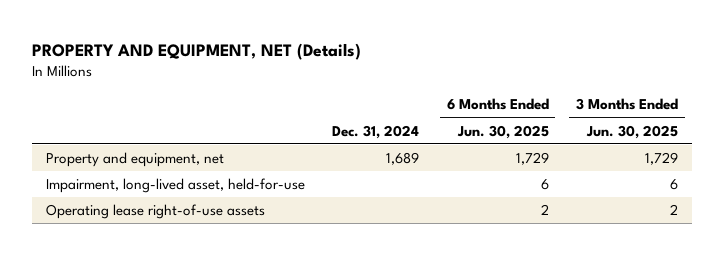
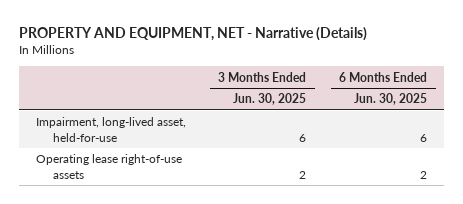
- PROPERTY AND EQUIPMENT, NET (Details)
+ PROPERTY AND EQUIPMENT, NET - Narrative (Details)
- | Dec. 31, 2024 | 6 Months Ended Jun. 30, 2025 | 3 Months Ended Jun. 30, 2025
+ | 3 Months Ended Jun. 30, 2025 | 6 Months Ended Jun. 30, 2025
- Property and equipment, net | 1,689 | 1,729 | 1,729

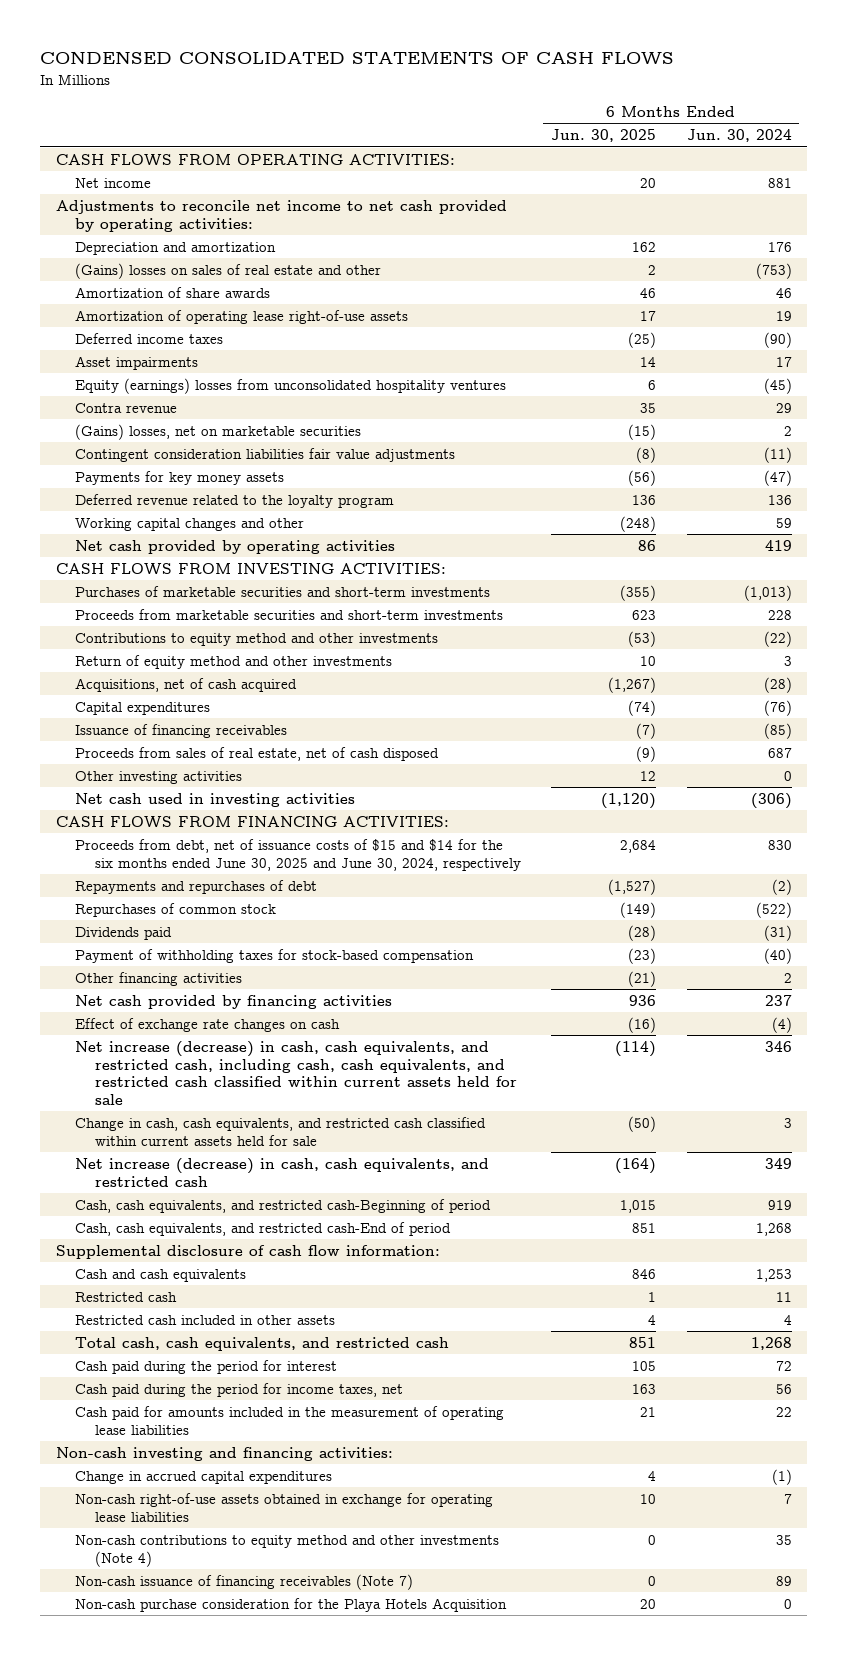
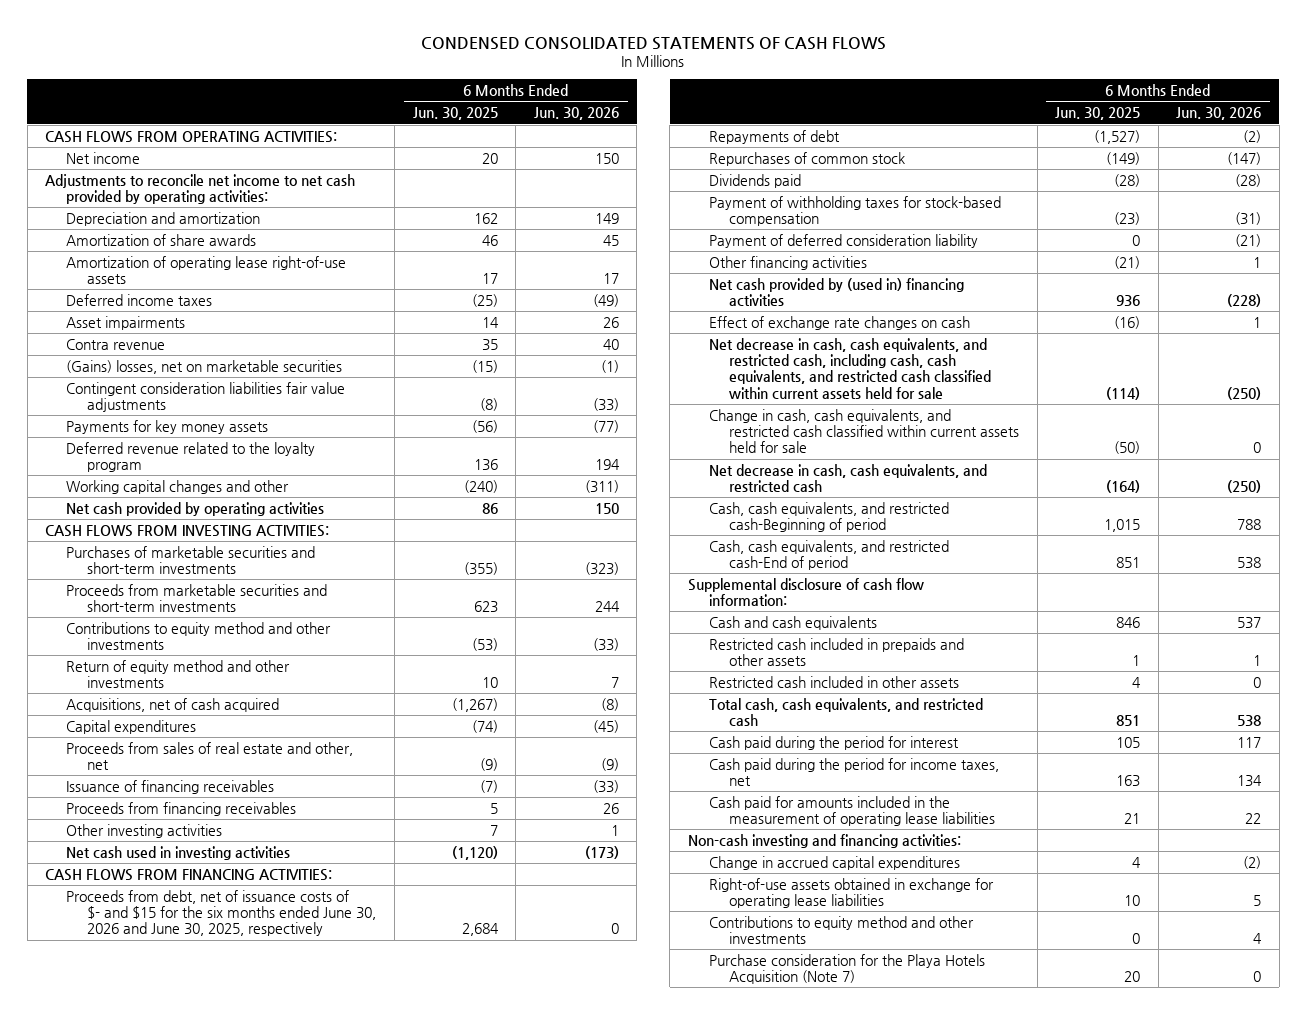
- | 6 Months Ended Jun. 30, 2025 | 6 Months Ended Jun. 30, 2024
+ | 6 Months Ended Jun. 30, 2025 | 6 Months Ended Jun. 30, 2026
- (Gains) losses on sales of real estate and other | 2 | (753)
- Equity (earnings) losses from unconsolidated hospitality ventures | 6 | (45)
- Working capital changes and other | (248) | 59
+ Working capital changes and other | (240) | (311)
+ Proceeds from sales of real estate and other, net | (9) | (9)
- Proceeds from sales of real estate, net of cash disposed | (9) | 687
- Other investing activities | 12 | 0
+ Proceeds from financing receivables | 5 | 26
+ Other investing activities | 7 | 1
- Proceeds from debt, net of issuance costs of $15 and $14 for the six months ended June 30, 2025 and June 30, 2024, respectively | 2,684 | 830
- Repayments and repurchases of debt | (1,527) | (2)
+ Proceeds from debt, net of issuance costs of $- and $15 for the six months ended June 30, 2026 and June 30, 2025, respectively | 2,684 | 0
+ Repayments of debt | (1,527) | (2)
+ Payment of deferred consideration liability | 0 | (21)
- Net cash provided by financing activities | 936 | 237
+ Net cash provided by (used in) financing activities | 936 | (228)
- Net increase (decrease) in cash, cash equivalents, and restricted cash, including cash, cash equivalents, and restricted cash classified within current assets held for sale | (114) | 346
+ Net decrease in cash, cash equivalents, and restricted cash, including cash, cash equivalents, and restricted cash classified within current assets held for sale | (114) | (250)
- Net increase (decrease) in cash, cash equivalents, and restricted cash | (164) | 349
+ Net decrease in cash, cash equivalents, and restricted cash | (164) | (250)
- Restricted cash | 1 | 11
+ Restricted cash included in prepaids and other assets | 1 | 1
- Non-cash right-of-use assets obtained in exchange for operating lease liabilities | 10 | 7
- Non-cash contributions to equity method and other investments (Note 4) | 0 | 35
- Non-cash issuance of financing receivables (Note 7) | 0 | 89
- Non-cash purchase consideration for the Playa Hotels Acquisition | 20 | 0
+ Right-of-use assets obtained in exchange for operating lease liabilities | 10 | 5
+ Contributions to equity method and other investments | 0 | 4
+ Purchase consideration for the Playa Hotels Acquisition (Note 7) | 20 | 0

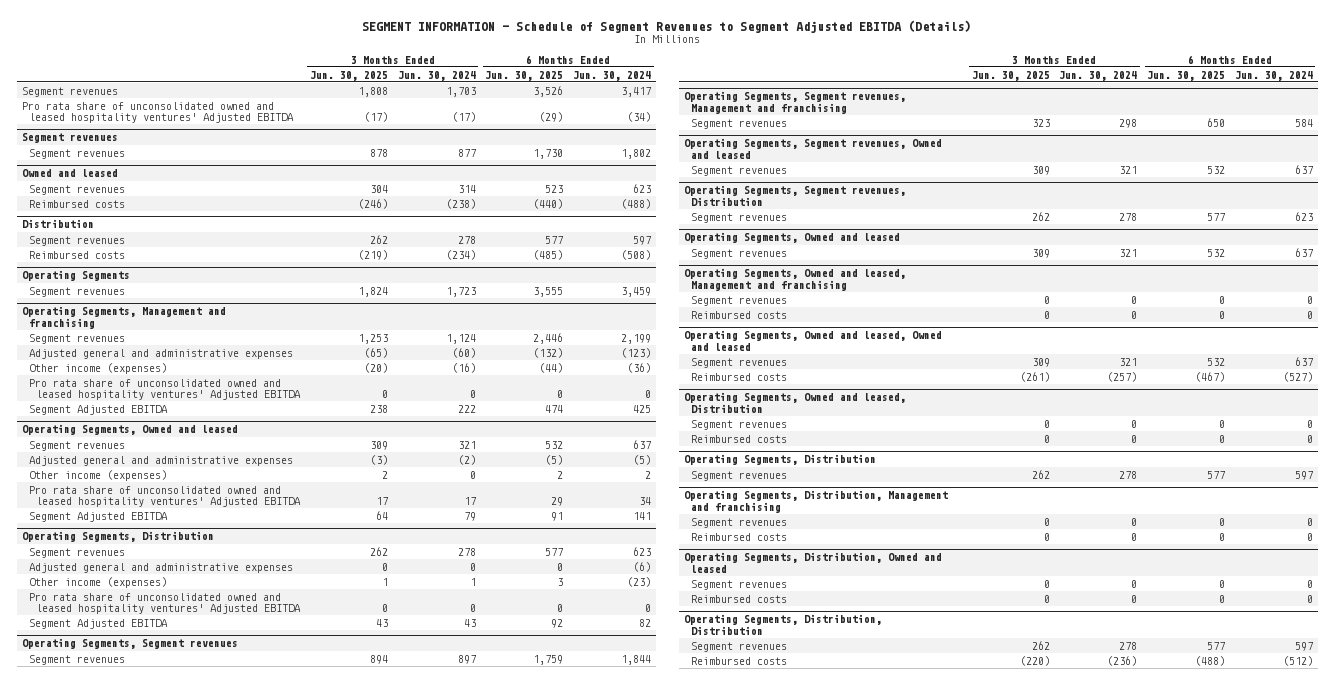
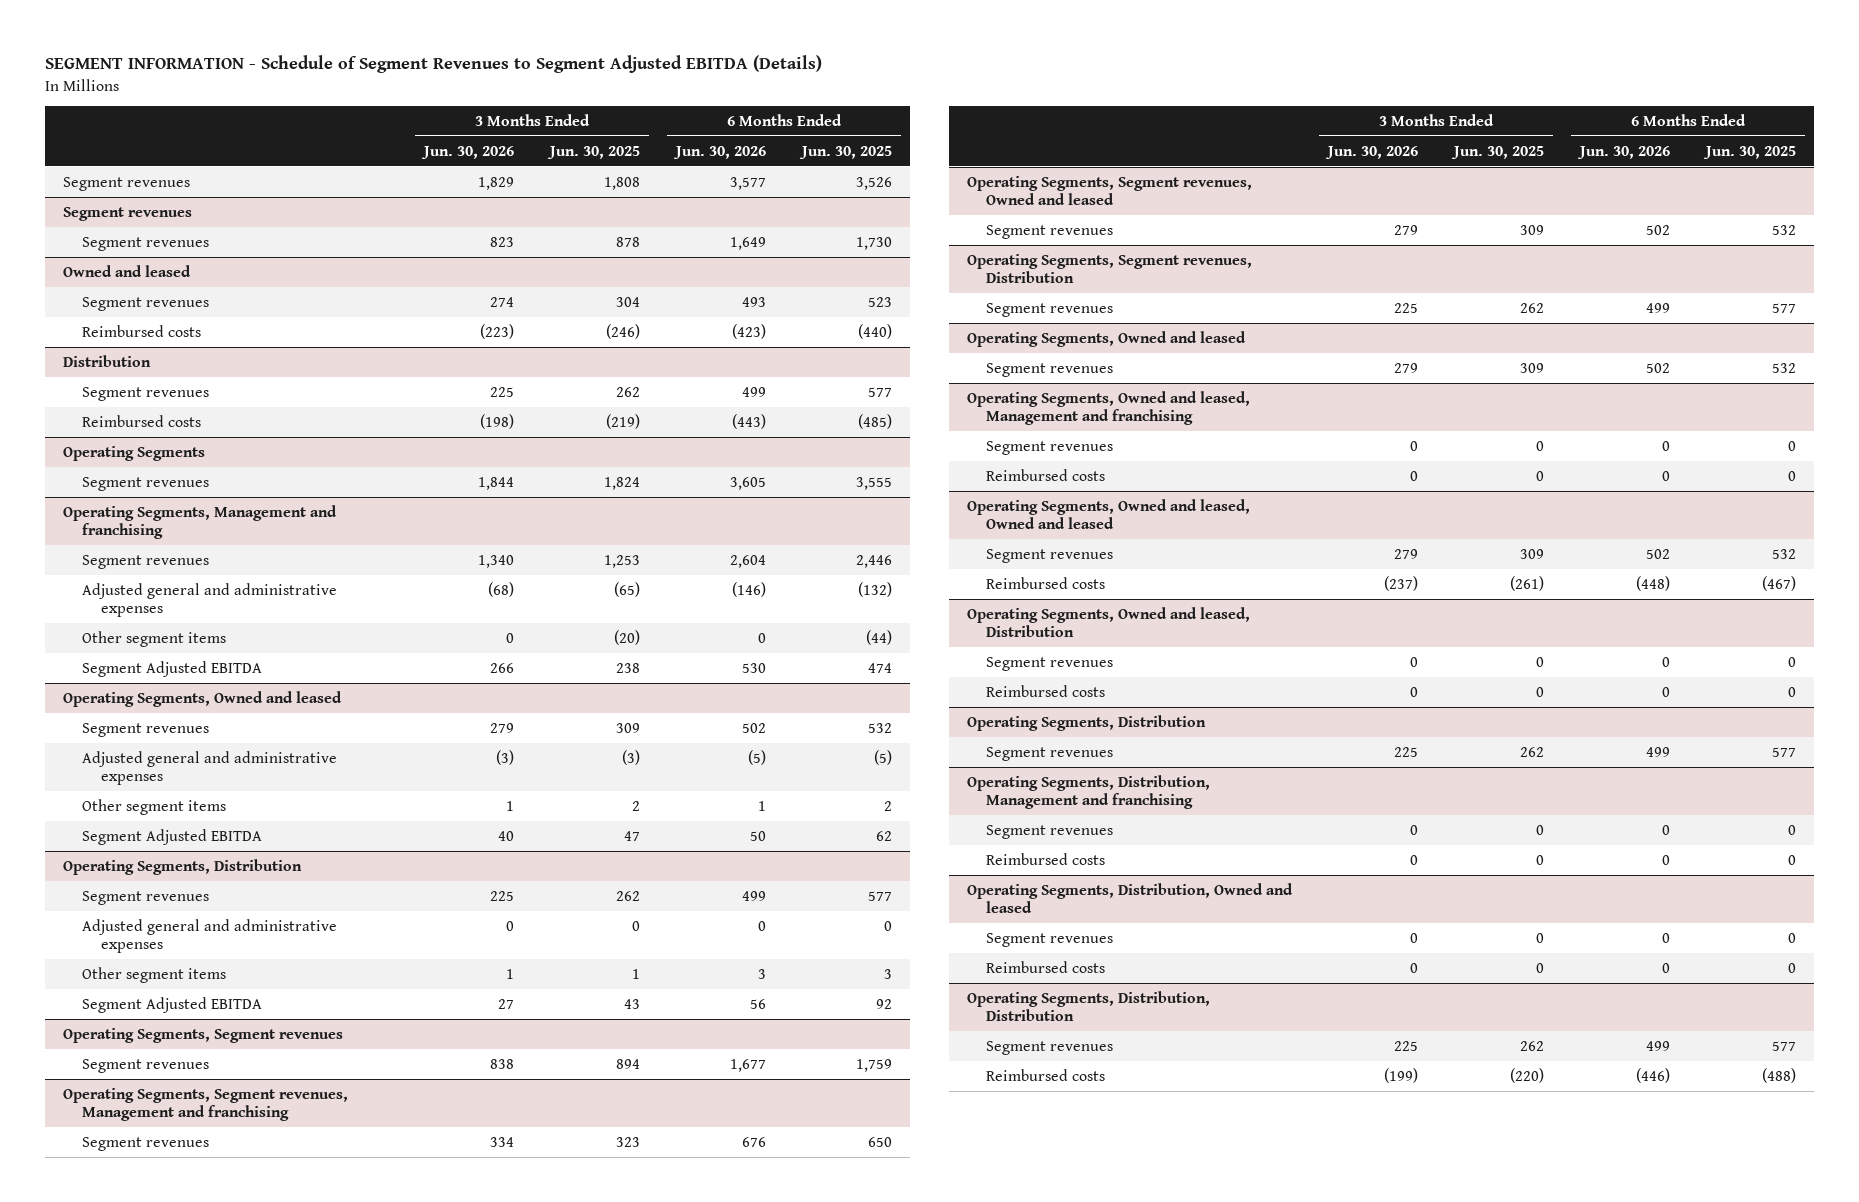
- | 3 Months Ended Jun. 30, 2025 | 3 Months Ended Jun. 30, 2024 | 6 Months Ended Jun. 30, 2025 | 6 Months Ended Jun. 30, 2024
+ | 3 Months Ended Jun. 30, 2026 | 3 Months Ended Jun. 30, 2025 | 6 Months Ended Jun. 30, 2026 | 6 Months Ended Jun. 30, 2025
- Pro rata share of unconsolidated owned and leased hospitality ventures' Adjusted EBITDA | (17) | (17) | (29) | (34)
@ Operating Segments, Management and franchising
- Other income (expenses) | (20) | (16) | (44) | (36)
- Pro rata share of unconsolidated owned and leased hospitality ventures' Adjusted EBITDA | 0 | 0 | 0 | 0
+ Other segment items | 0 | (20) | 0 | (44)
@ Operating Segments, Owned and leased
- Other income (expenses) | 2 | 0 | 2 | 2
- Pro rata share of unconsolidated owned and leased hospitality ventures' Adjusted EBITDA | 17 | 17 | 29 | 34
- Segment Adjusted EBITDA | 64 | 79 | 91 | 141
+ Other segment items | 1 | 2 | 1 | 2
+ Segment Adjusted EBITDA | 40 | 47 | 50 | 62
@ Operating Segments, Distribution
- Other income (expenses) | 1 | 1 | 3 | (23)
- Pro rata share of unconsolidated owned and leased hospitality ventures' Adjusted EBITDA | 0 | 0 | 0 | 0
+ Other segment items | 1 | 1 | 3 | 3

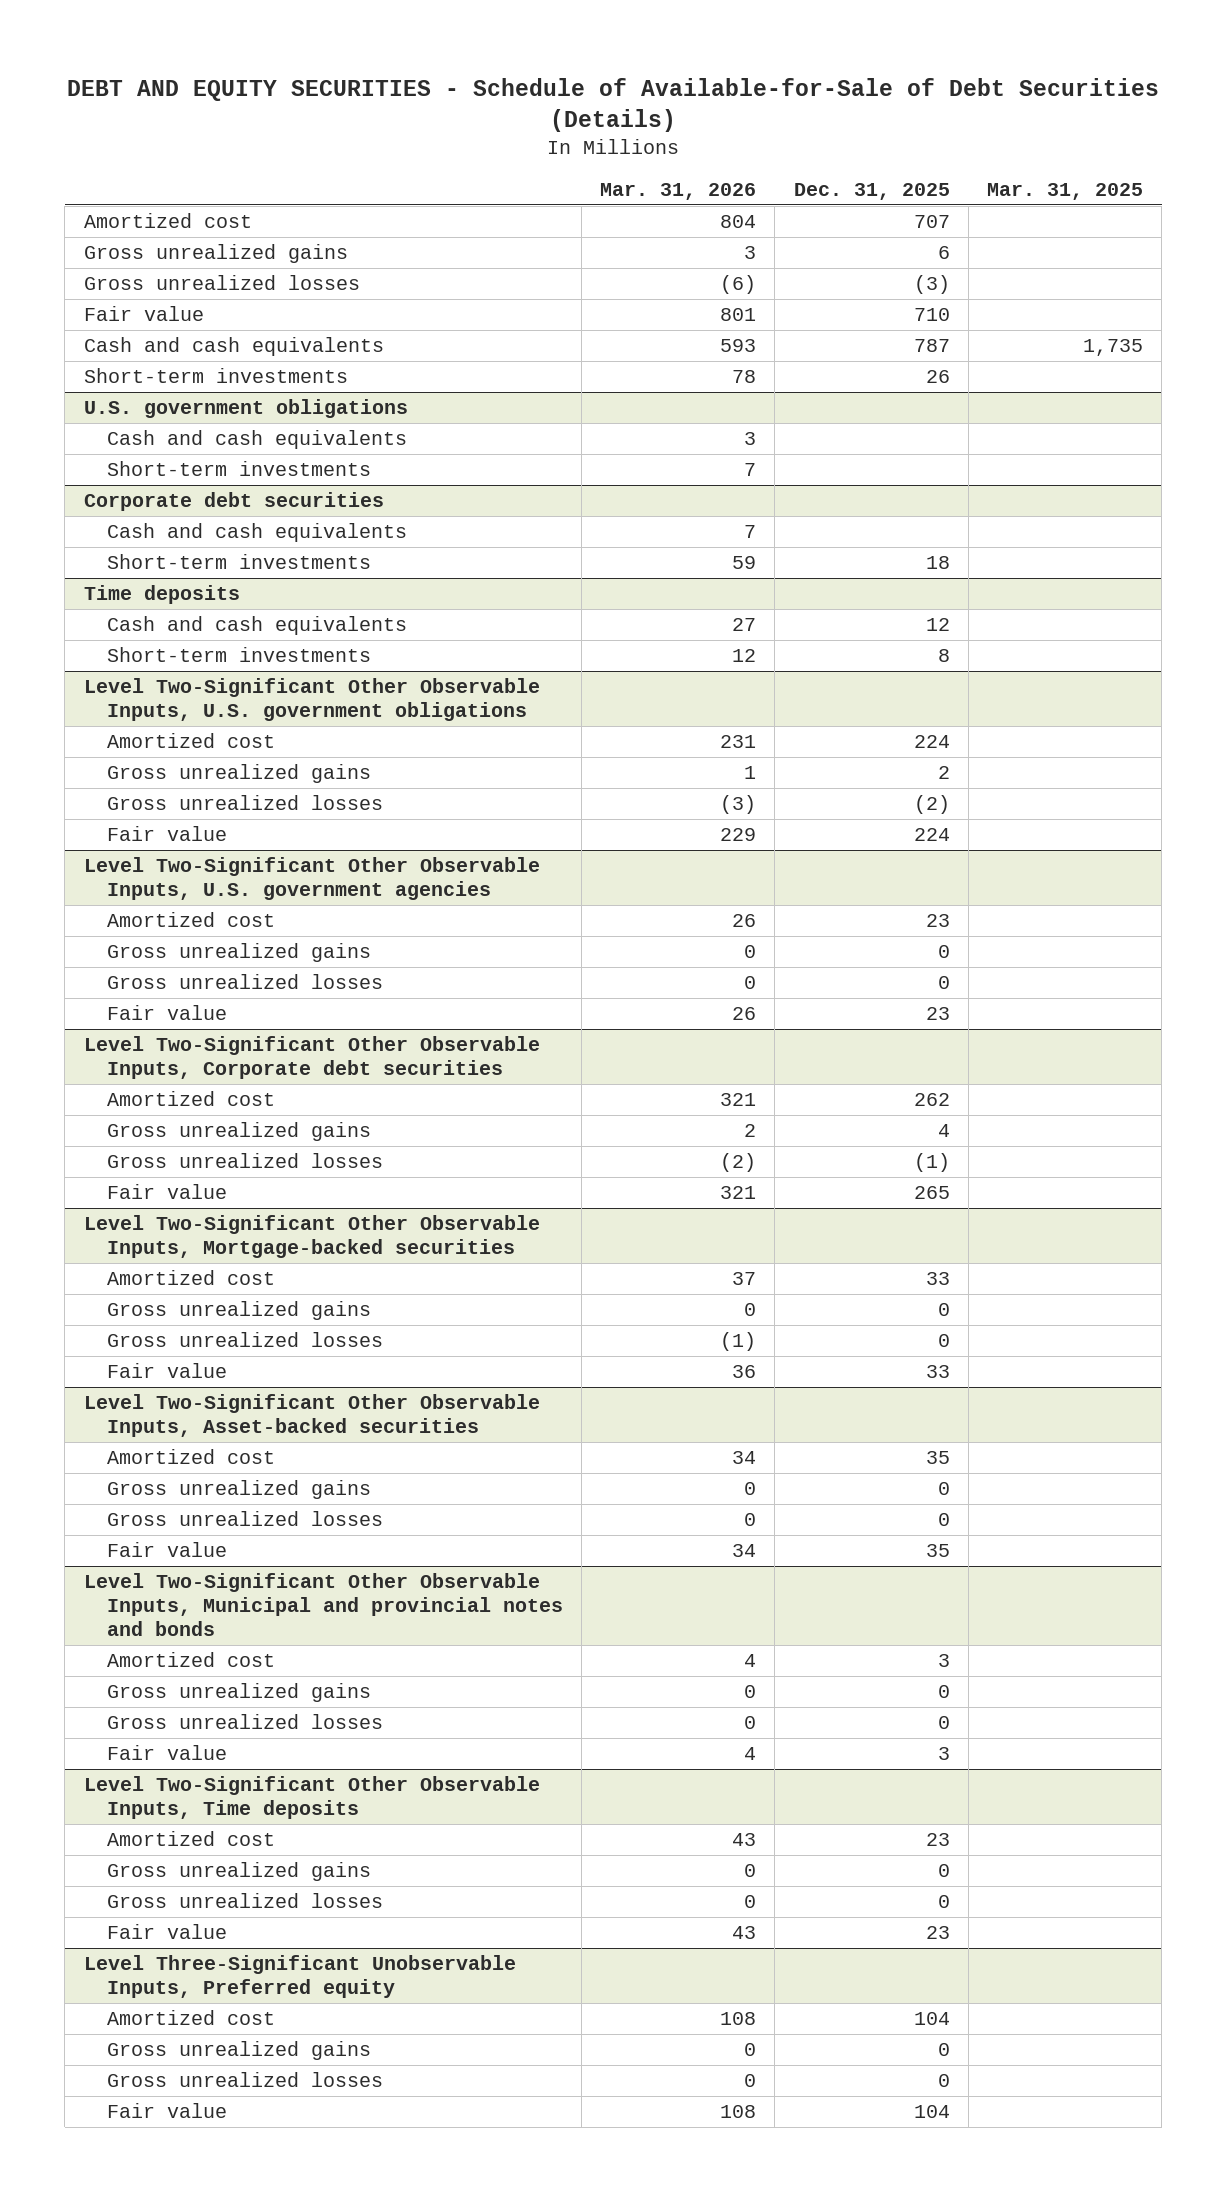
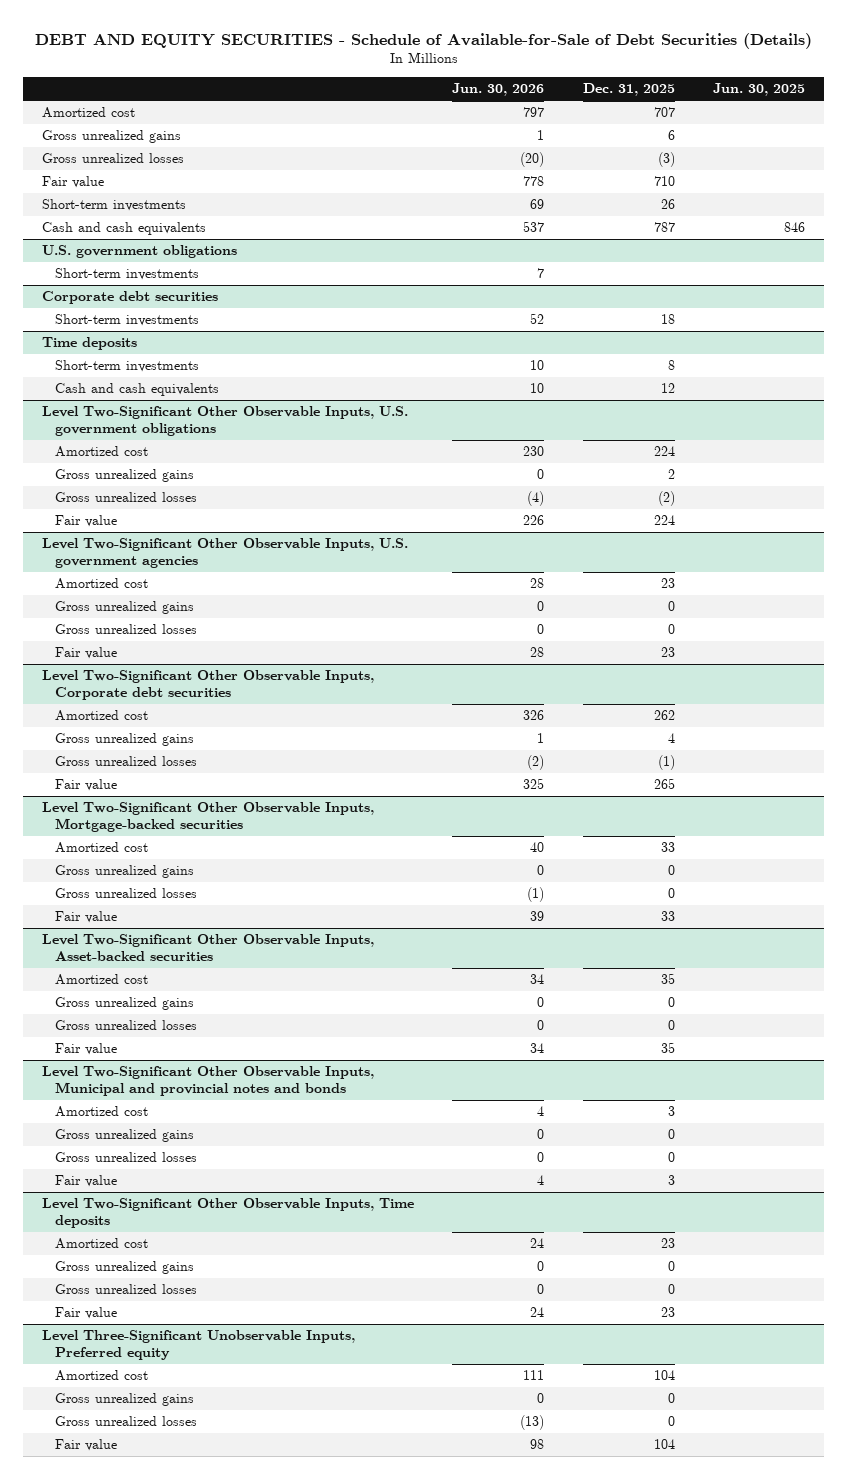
- | Mar. 31, 2026 | Dec. 31, 2025 | Mar. 31, 2025
+ | Jun. 30, 2026 | Dec. 31, 2025 | Jun. 30, 2025
moved down: Cash and cash equivalents | 537 | 787 | 846
@ U.S. government obligations
- Cash and cash equivalents | 3 | |
@ Corporate debt securities
- Cash and cash equivalents | 7 | |
@ Time deposits
moved down: Cash and cash equivalents | 10 | 12 |

